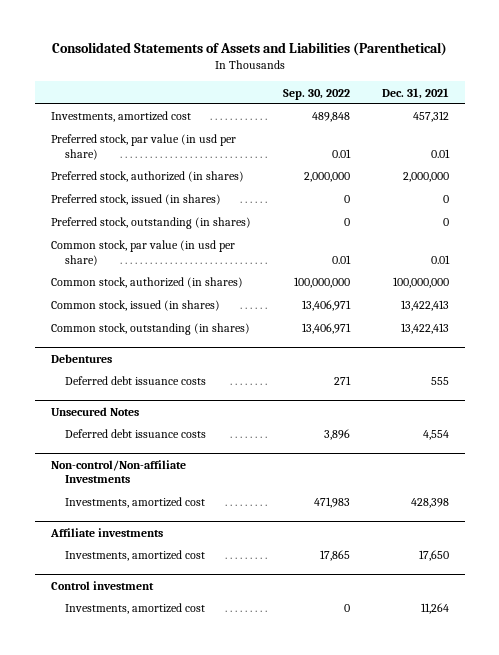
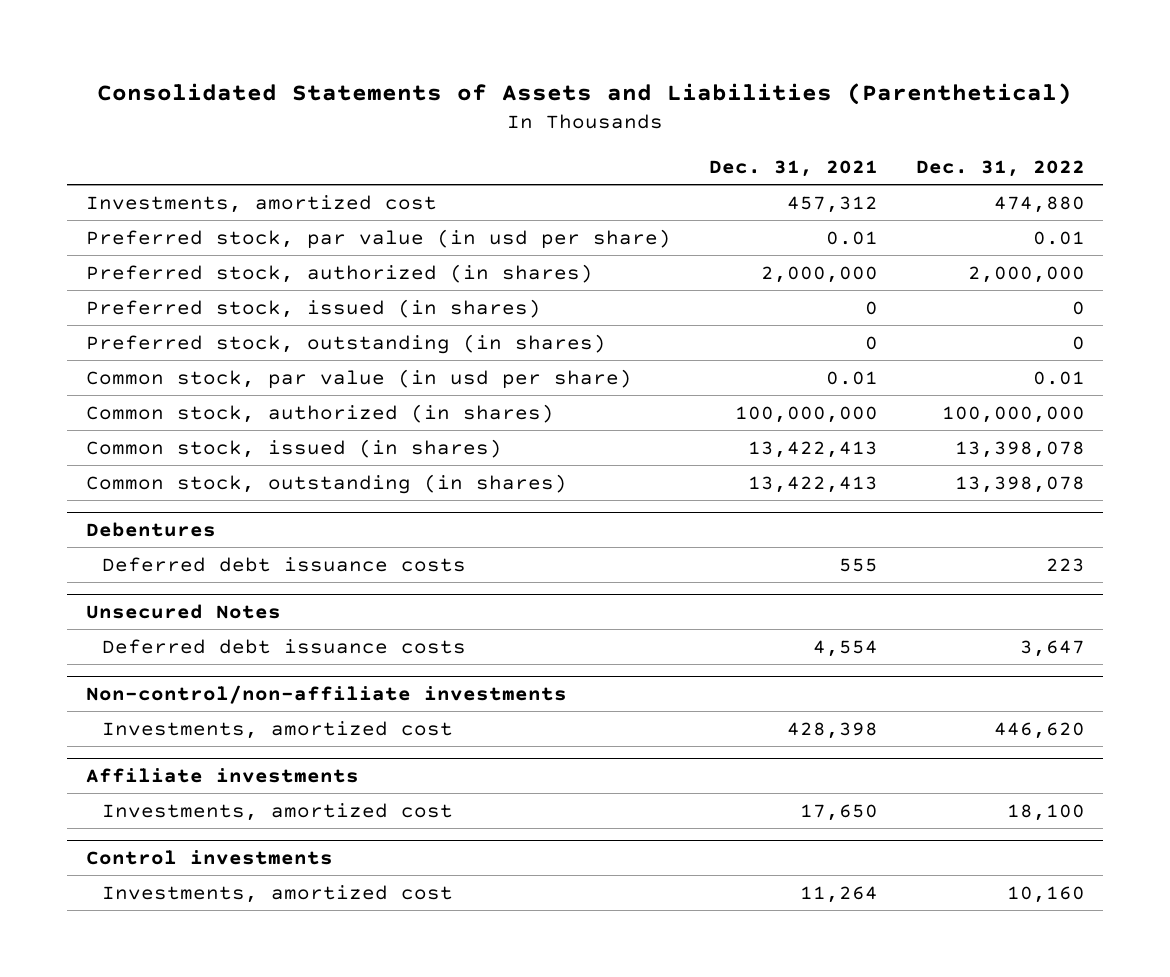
- | Sep. 30, 2022 | Dec. 31, 2021
+ | Dec. 31, 2021 | Dec. 31, 2022
- Non-control/Non-affiliate Investments
+ Non-control/non-affiliate investments
- Control investment
+ Control investments

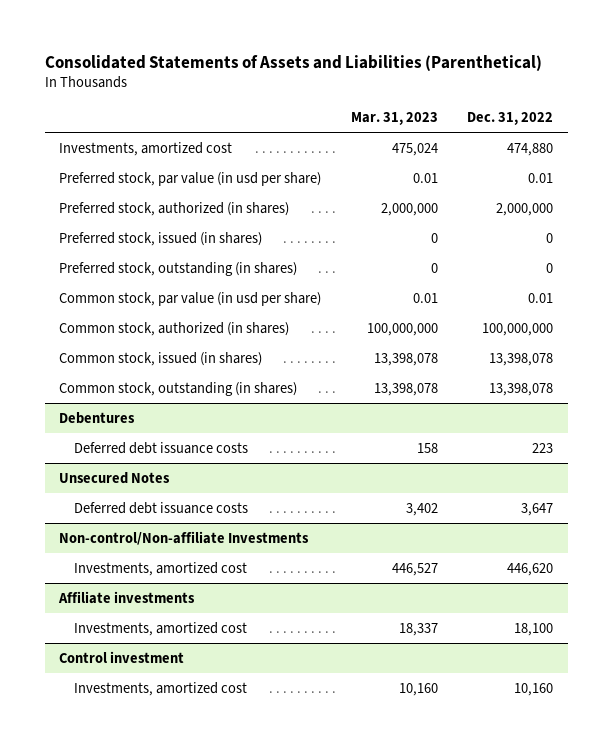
- | Dec. 31, 2021 | Dec. 31, 2022
+ | Mar. 31, 2023 | Dec. 31, 2022
- Non-control/non-affiliate investments
+ Non-control/Non-affiliate Investments
- Control investments
+ Control investment

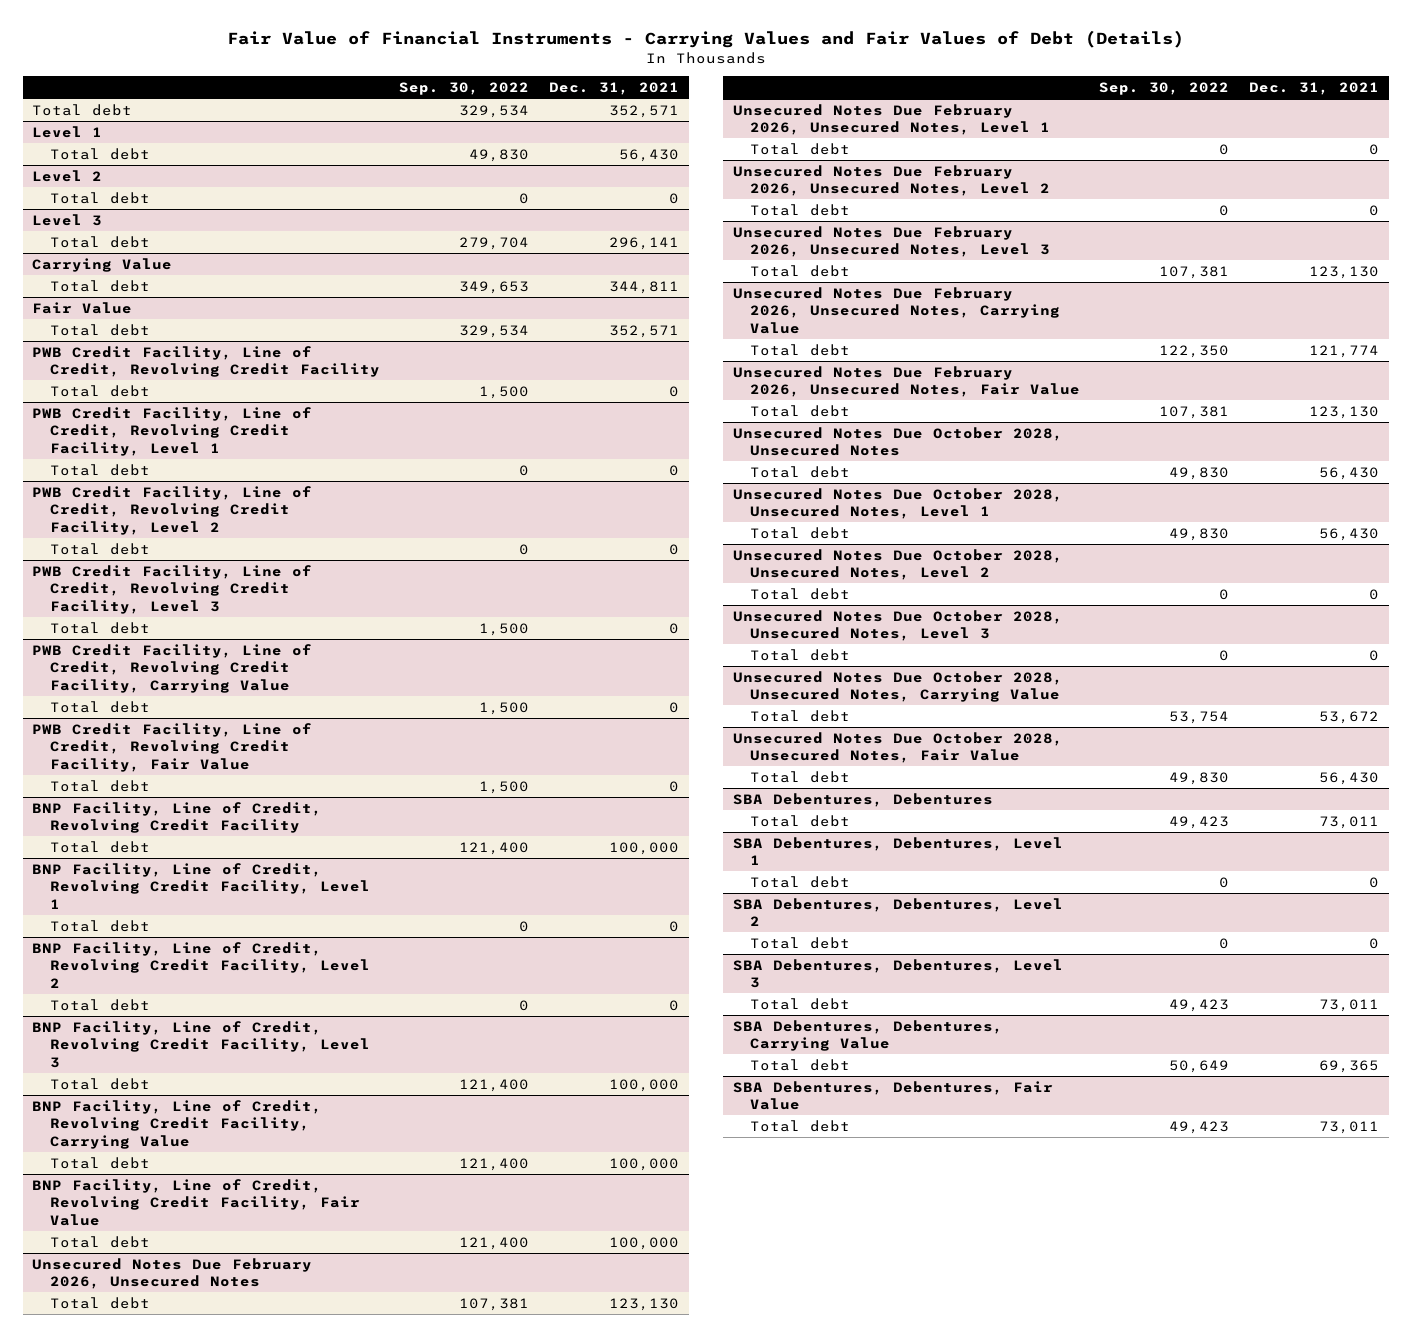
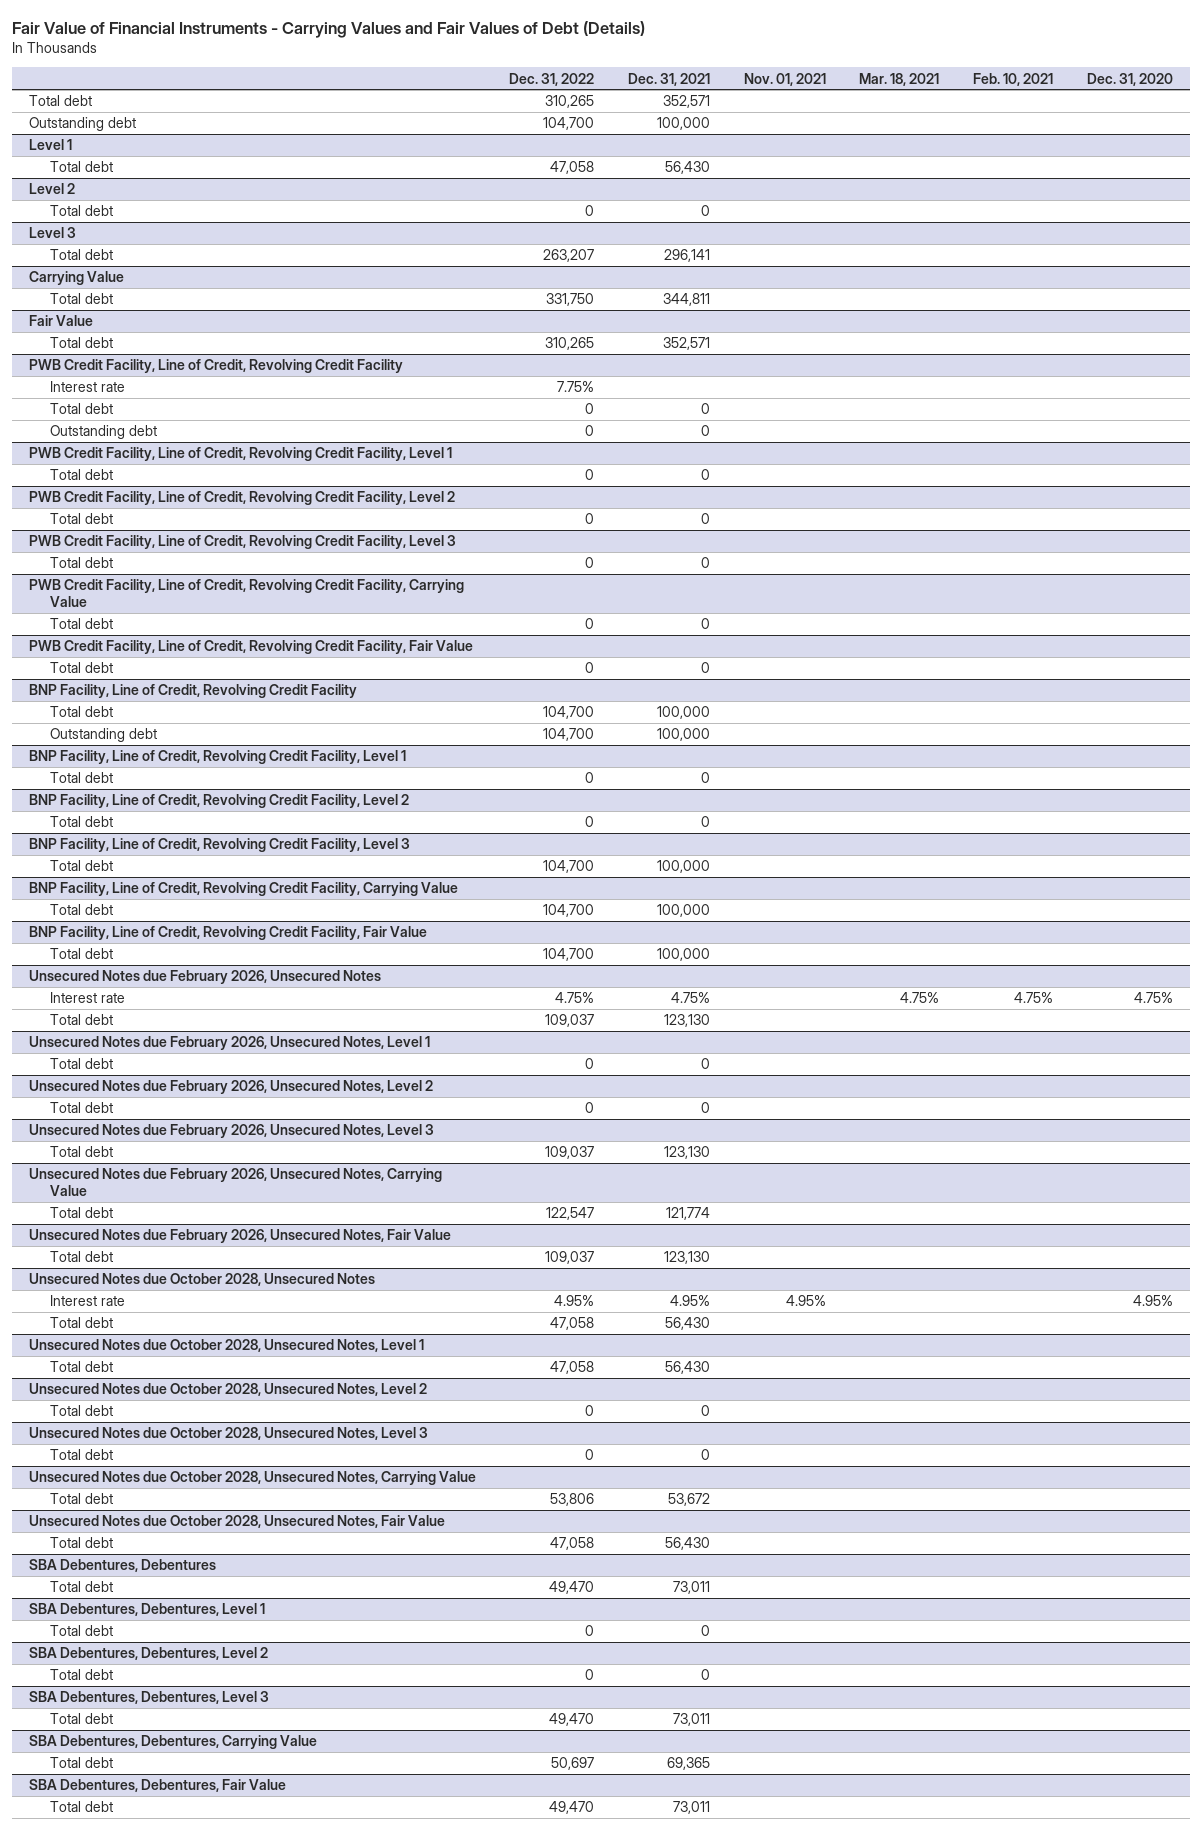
- | Sep. 30, 2022 | Dec. 31, 2021
+ | Dec. 31, 2022 | Dec. 31, 2021 | Nov. 01, 2021 | Mar. 18, 2021 | Feb. 10, 2021 | Dec. 31, 2020
+ Outstanding debt | 104,700 | 100,000 | | | |
@ PWB Credit Facility, Line of Credit, Revolving Credit Facility
+ Interest rate | 7.75% | | | | |
+ Outstanding debt | 0 | 0 | | | |
@ BNP Facility, Line of Credit, Revolving Credit Facility
+ Outstanding debt | 104,700 | 100,000 | | | |
- Unsecured Notes Due February 2026, Unsecured Notes
+ Unsecured Notes due February 2026, Unsecured Notes
+ Interest rate | 4.75% | 4.75% | | 4.75% | 4.75% | 4.75%
- Unsecured Notes Due February 2026, Unsecured Notes, Level 1
+ Unsecured Notes due February 2026, Unsecured Notes, Level 1
- Unsecured Notes Due February 2026, Unsecured Notes, Level 2
+ Unsecured Notes due February 2026, Unsecured Notes, Level 2
- Unsecured Notes Due February 2026, Unsecured Notes, Level 3
+ Unsecured Notes due February 2026, Unsecured Notes, Level 3
- Unsecured Notes Due February 2026, Unsecured Notes, Carrying Value
+ Unsecured Notes due February 2026, Unsecured Notes, Carrying Value
- Unsecured Notes Due February 2026, Unsecured Notes, Fair Value
+ Unsecured Notes due February 2026, Unsecured Notes, Fair Value
- Unsecured Notes Due October 2028, Unsecured Notes
+ Unsecured Notes due October 2028, Unsecured Notes
+ Interest rate | 4.95% | 4.95% | 4.95% | | | 4.95%
- Unsecured Notes Due October 2028, Unsecured Notes, Level 1
+ Unsecured Notes due October 2028, Unsecured Notes, Level 1
- Unsecured Notes Due October 2028, Unsecured Notes, Level 2
+ Unsecured Notes due October 2028, Unsecured Notes, Level 2
- Unsecured Notes Due October 2028, Unsecured Notes, Level 3
+ Unsecured Notes due October 2028, Unsecured Notes, Level 3
- Unsecured Notes Due October 2028, Unsecured Notes, Carrying Value
+ Unsecured Notes due October 2028, Unsecured Notes, Carrying Value
- Unsecured Notes Due October 2028, Unsecured Notes, Fair Value
+ Unsecured Notes due October 2028, Unsecured Notes, Fair Value

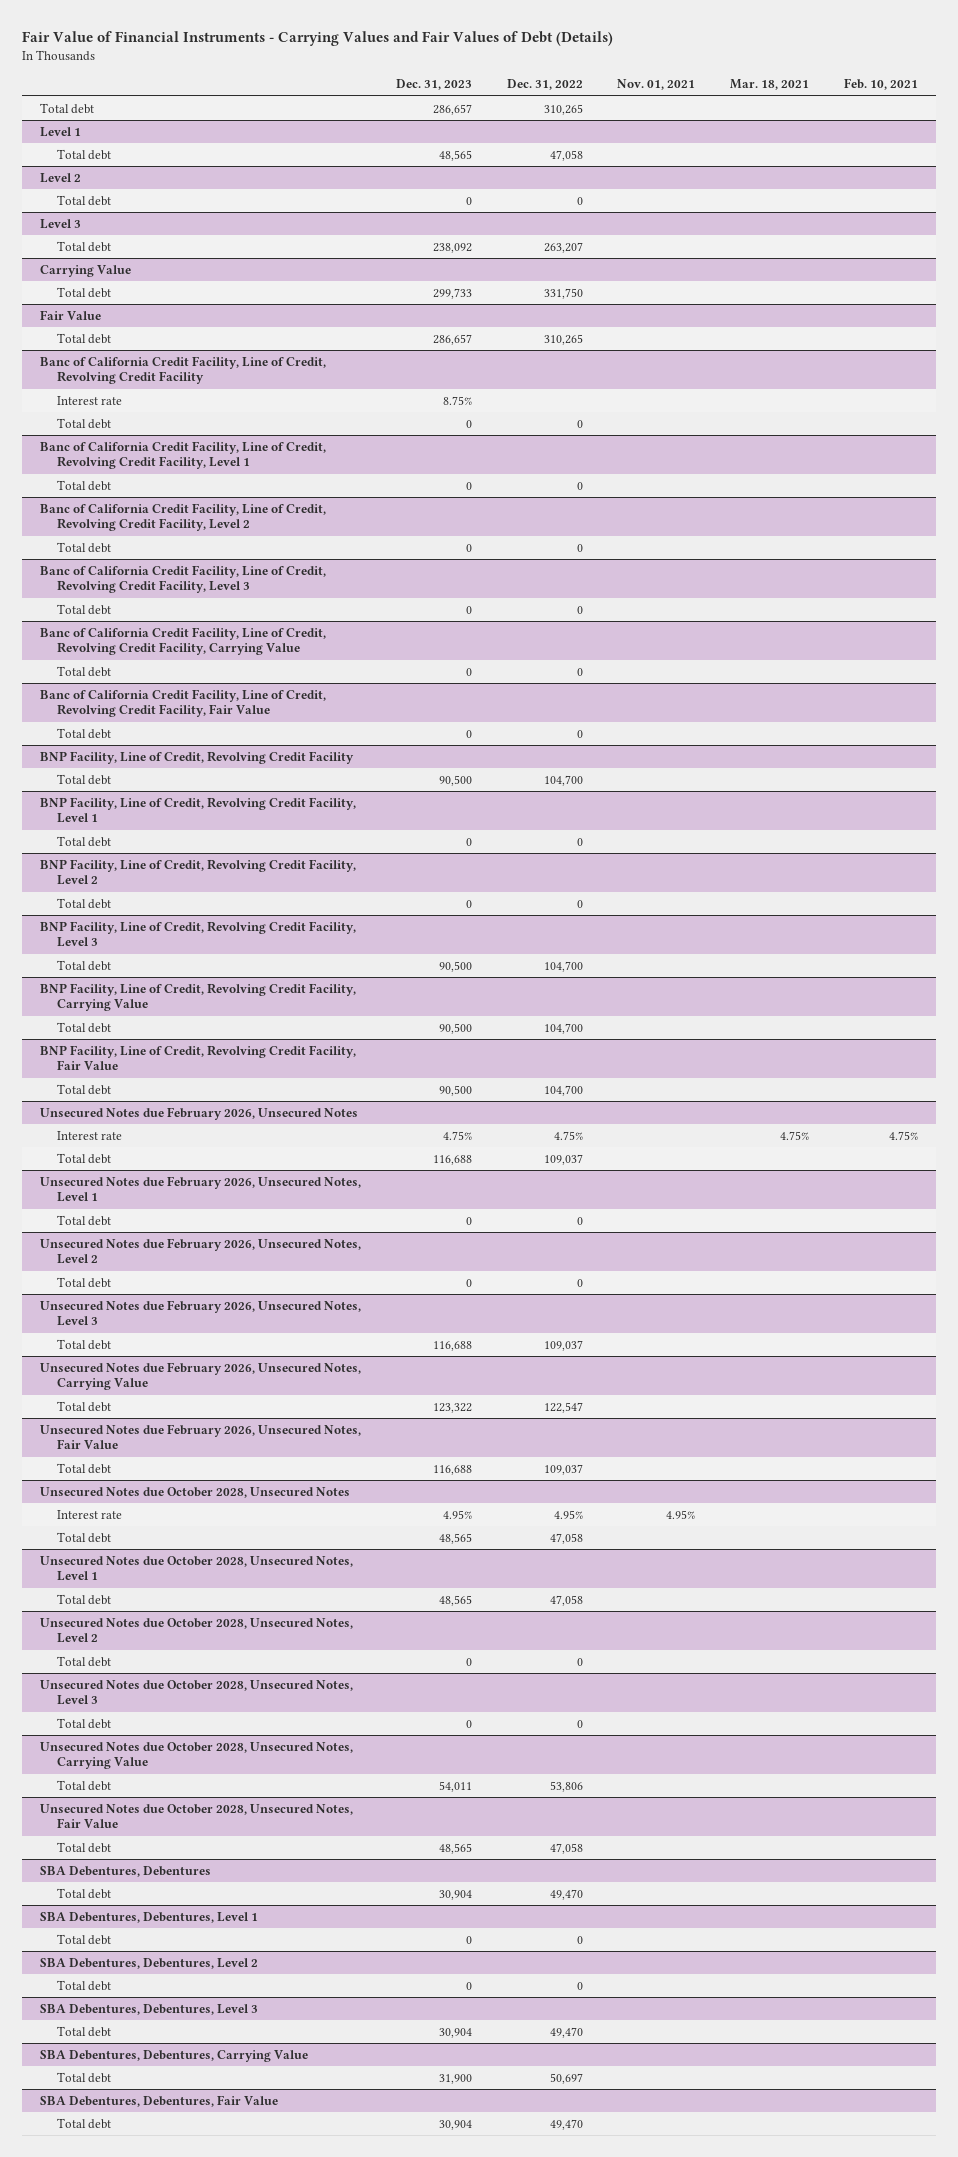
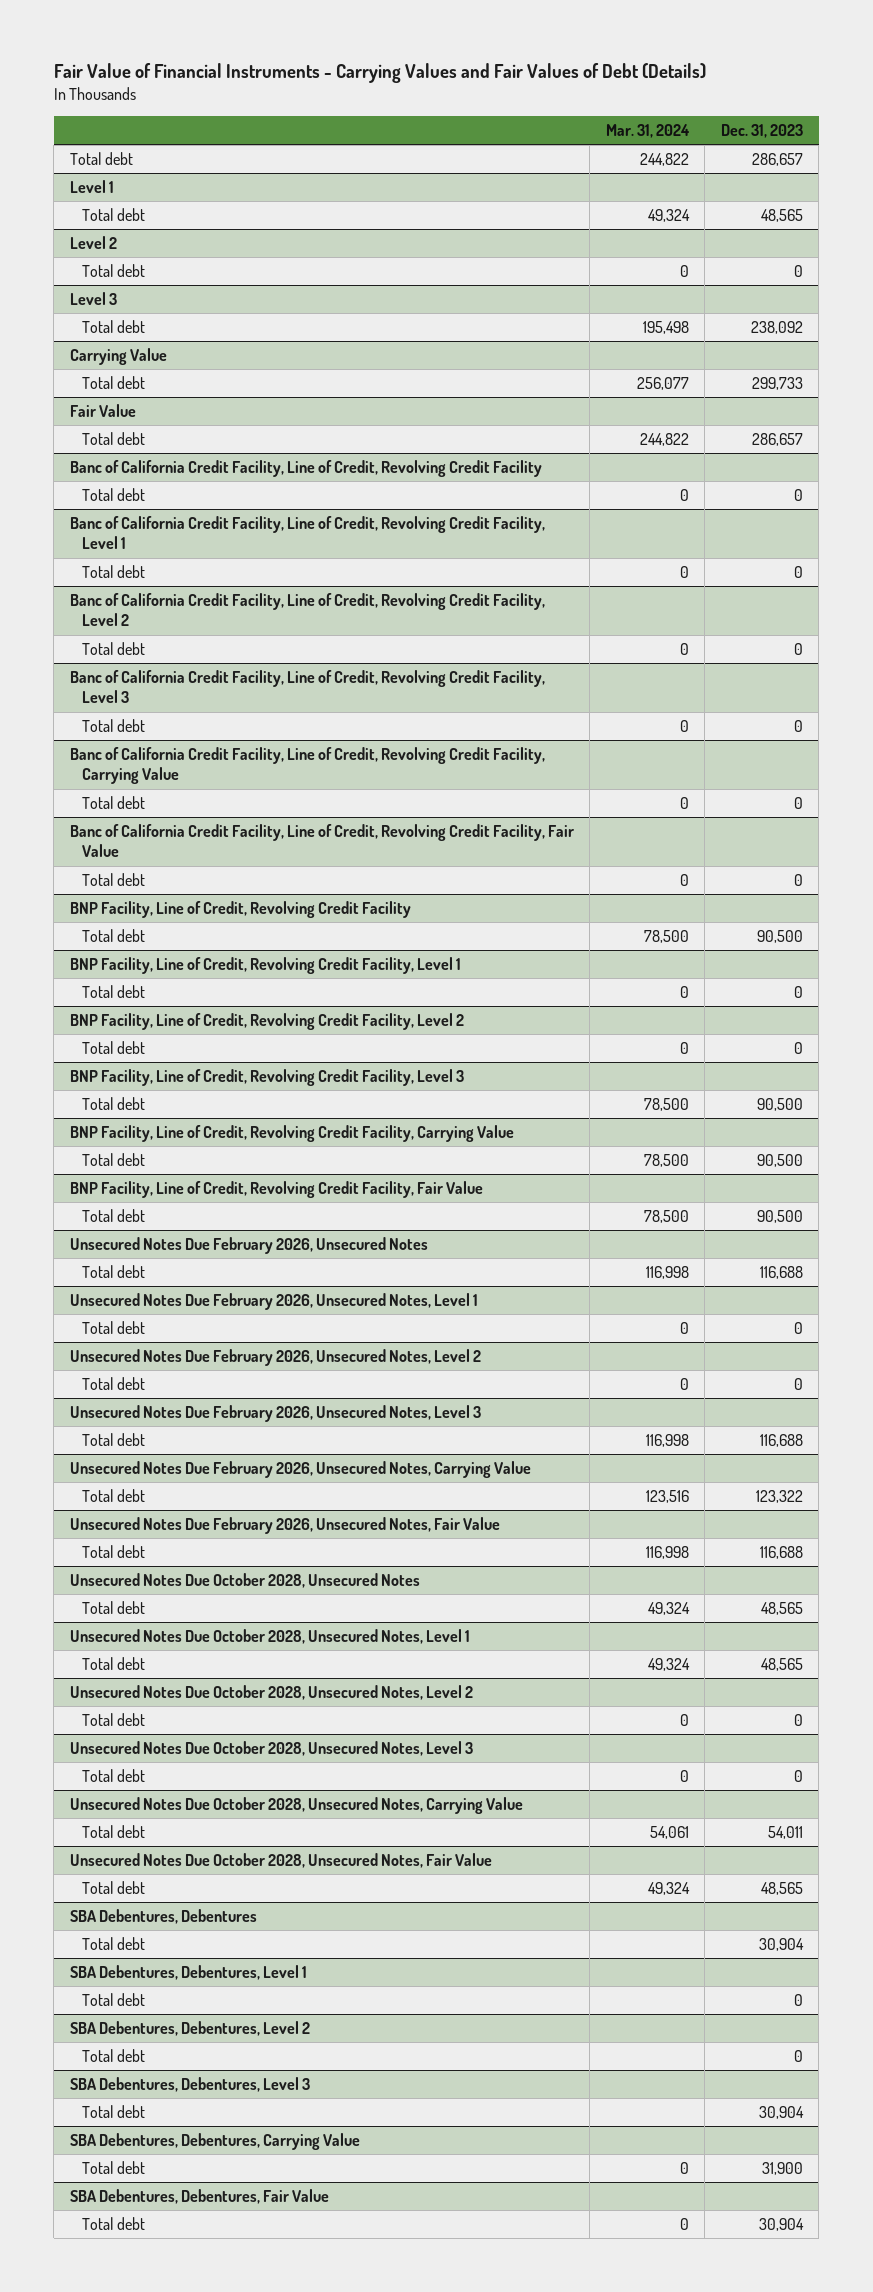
- | Dec. 31, 2023 | Dec. 31, 2022 | Nov. 01, 2021 | Mar. 18, 2021 | Feb. 10, 2021
+ | Mar. 31, 2024 | Dec. 31, 2023
@ Banc of California Credit Facility, Line of Credit, Revolving Credit Facility
- Interest rate | 8.75% | | | |
- Unsecured Notes due February 2026, Unsecured Notes
- Interest rate | 4.75% | 4.75% | | 4.75% | 4.75%
+ Unsecured Notes Due February 2026, Unsecured Notes
- Unsecured Notes due February 2026, Unsecured Notes, Level 1
+ Unsecured Notes Due February 2026, Unsecured Notes, Level 1
- Unsecured Notes due February 2026, Unsecured Notes, Level 2
+ Unsecured Notes Due February 2026, Unsecured Notes, Level 2
- Unsecured Notes due February 2026, Unsecured Notes, Level 3
+ Unsecured Notes Due February 2026, Unsecured Notes, Level 3
- Unsecured Notes due February 2026, Unsecured Notes, Carrying Value
+ Unsecured Notes Due February 2026, Unsecured Notes, Carrying Value
- Unsecured Notes due February 2026, Unsecured Notes, Fair Value
+ Unsecured Notes Due February 2026, Unsecured Notes, Fair Value
- Unsecured Notes due October 2028, Unsecured Notes
- Interest rate | 4.95% | 4.95% | 4.95% | |
+ Unsecured Notes Due October 2028, Unsecured Notes
- Unsecured Notes due October 2028, Unsecured Notes, Level 1
+ Unsecured Notes Due October 2028, Unsecured Notes, Level 1
- Unsecured Notes due October 2028, Unsecured Notes, Level 2
+ Unsecured Notes Due October 2028, Unsecured Notes, Level 2
- Unsecured Notes due October 2028, Unsecured Notes, Level 3
+ Unsecured Notes Due October 2028, Unsecured Notes, Level 3
- Unsecured Notes due October 2028, Unsecured Notes, Carrying Value
+ Unsecured Notes Due October 2028, Unsecured Notes, Carrying Value
- Unsecured Notes due October 2028, Unsecured Notes, Fair Value
+ Unsecured Notes Due October 2028, Unsecured Notes, Fair Value

